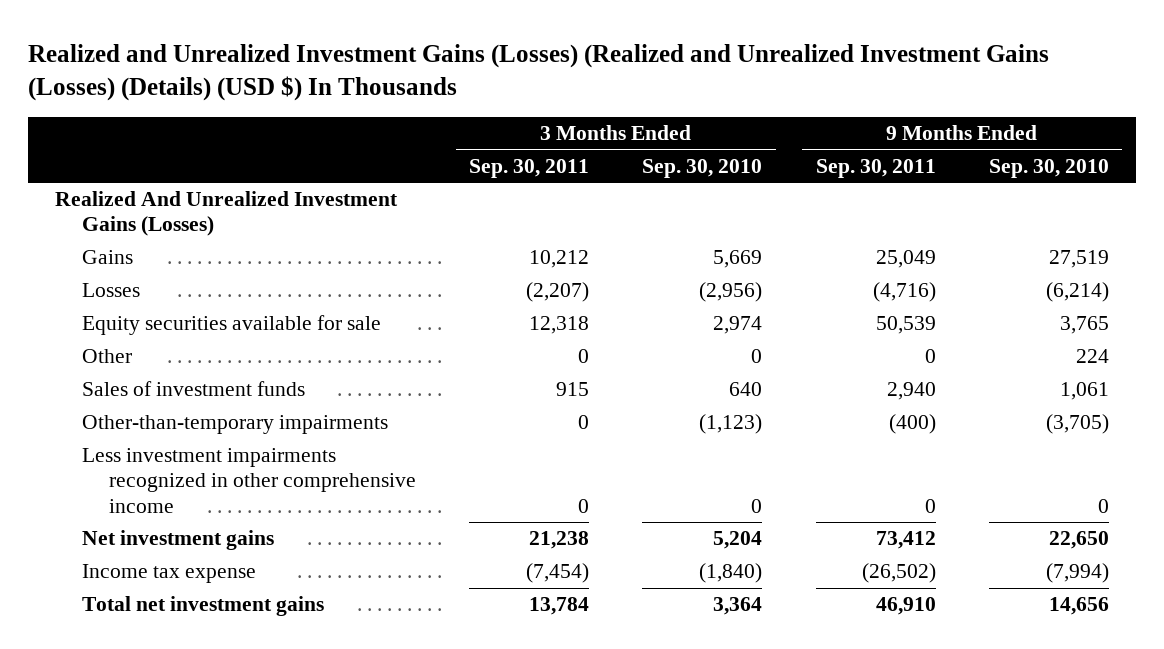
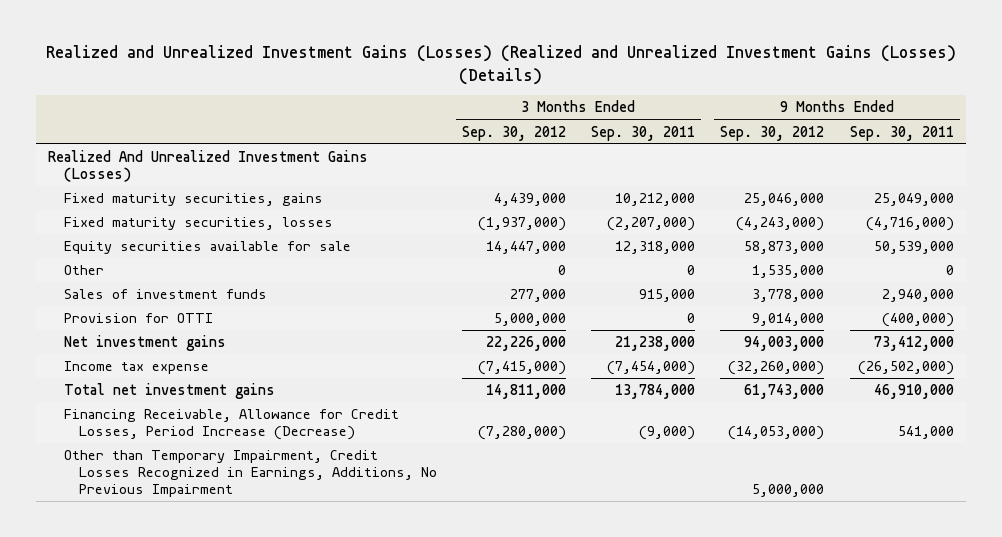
- Realized and Unrealized Investment Gains (Losses) (Realized and Unrealized Investment Gains (Losses) (Details) (USD $) In Thousands
+ Realized and Unrealized Investment Gains (Losses) (Realized and Unrealized Investment Gains (Losses) (Details)
- | 3 Months Ended Sep. 30, 2011 | 3 Months Ended Sep. 30, 2010 | 9 Months Ended Sep. 30, 2011 | 9 Months Ended Sep. 30, 2010
+ | 3 Months Ended Sep. 30, 2012 | 3 Months Ended Sep. 30, 2011 | 9 Months Ended Sep. 30, 2012 | 9 Months Ended Sep. 30, 2011
- Gains | 10,212 | 5,669 | 25,049 | 27,519
- Losses | (2,207) | (2,956) | (4,716) | (6,214)
- Equity securities available for sale | 12,318 | 2,974 | 50,539 | 3,765
+ Fixed maturity securities, gains | 4,439,000 | 10,212,000 | 25,046,000 | 25,049,000
+ Fixed maturity securities, losses | (1,937,000) | (2,207,000) | (4,243,000) | (4,716,000)
+ Equity securities available for sale | 14,447,000 | 12,318,000 | 58,873,000 | 50,539,000
- Sales of investment funds | 915 | 640 | 2,940 | 1,061
- Other-than-temporary impairments | 0 | (1,123) | (400) | (3,705)
- Less investment impairments recognized in other comprehensive income | 0 | 0 | 0 | 0
- Net investment gains | 21,238 | 5,204 | 73,412 | 22,650
- Income tax expense | (7,454) | (1,840) | (26,502) | (7,994)
- Total net investment gains | 13,784 | 3,364 | 46,910 | 14,656
+ Sales of investment funds | 277,000 | 915,000 | 3,778,000 | 2,940,000
+ Provision for OTTI | 5,000,000 | 0 | 9,014,000 | (400,000)
+ Net investment gains | 22,226,000 | 21,238,000 | 94,003,000 | 73,412,000
+ Income tax expense | (7,415,000) | (7,454,000) | (32,260,000) | (26,502,000)
+ Total net investment gains | 14,811,000 | 13,784,000 | 61,743,000 | 46,910,000
+ Financing Receivable, Allowance for Credit Losses, Period Increase (Decrease) | (7,280,000) | (9,000) | (14,053,000) | 541,000
+ Other than Temporary Impairment, Credit Losses Recognized in Earnings, Additions, No Previous Impairment | | | 5,000,000 |

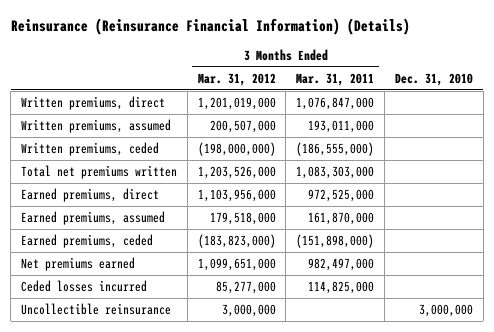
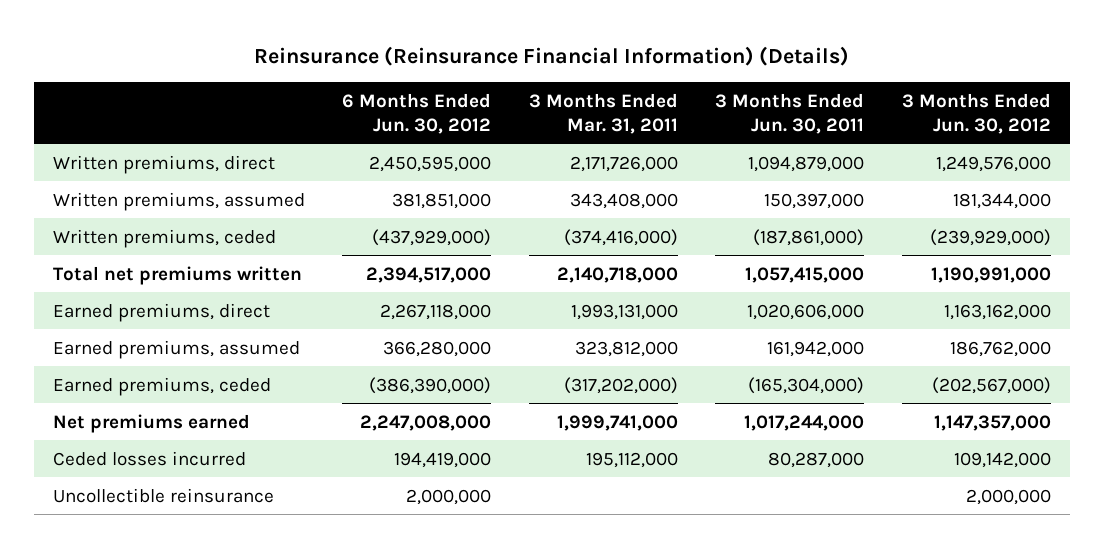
- | 3 Months Ended Mar. 31, 2012 | 3 Months Ended Mar. 31, 2011 | Dec. 31, 2010
+ | 6 Months Ended Jun. 30, 2012 | 3 Months Ended Mar. 31, 2011 | 3 Months Ended Jun. 30, 2011 | 3 Months Ended Jun. 30, 2012
- Written premiums, direct | 1,201,019,000 | 1,076,847,000 |
- Written premiums, assumed | 200,507,000 | 193,011,000 |
- Written premiums, ceded | (198,000,000) | (186,555,000) |
- Total net premiums written | 1,203,526,000 | 1,083,303,000 |
- Earned premiums, direct | 1,103,956,000 | 972,525,000 |
- Earned premiums, assumed | 179,518,000 | 161,870,000 |
- Earned premiums, ceded | (183,823,000) | (151,898,000) |
- Net premiums earned | 1,099,651,000 | 982,497,000 |
- Ceded losses incurred | 85,277,000 | 114,825,000 |
+ Written premiums, direct | 2,450,595,000 | 2,171,726,000 | 1,094,879,000 | 1,249,576,000
+ Written premiums, assumed | 381,851,000 | 343,408,000 | 150,397,000 | 181,344,000
+ Written premiums, ceded | (437,929,000) | (374,416,000) | (187,861,000) | (239,929,000)
+ Total net premiums written | 2,394,517,000 | 2,140,718,000 | 1,057,415,000 | 1,190,991,000
+ Earned premiums, direct | 2,267,118,000 | 1,993,131,000 | 1,020,606,000 | 1,163,162,000
+ Earned premiums, assumed | 366,280,000 | 323,812,000 | 161,942,000 | 186,762,000
+ Earned premiums, ceded | (386,390,000) | (317,202,000) | (165,304,000) | (202,567,000)
+ Net premiums earned | 2,247,008,000 | 1,999,741,000 | 1,017,244,000 | 1,147,357,000
+ Ceded losses incurred | 194,419,000 | 195,112,000 | 80,287,000 | 109,142,000

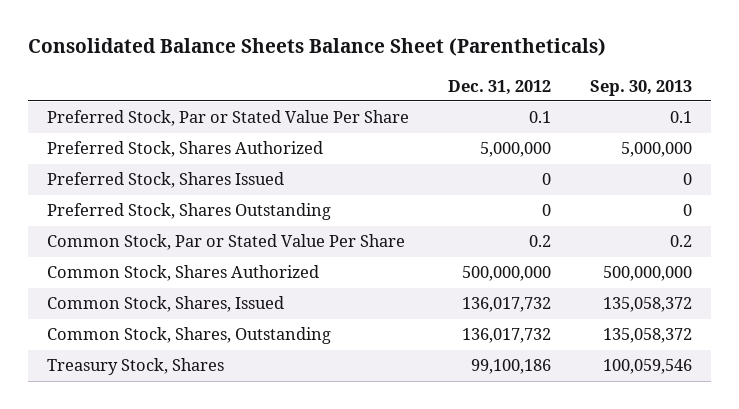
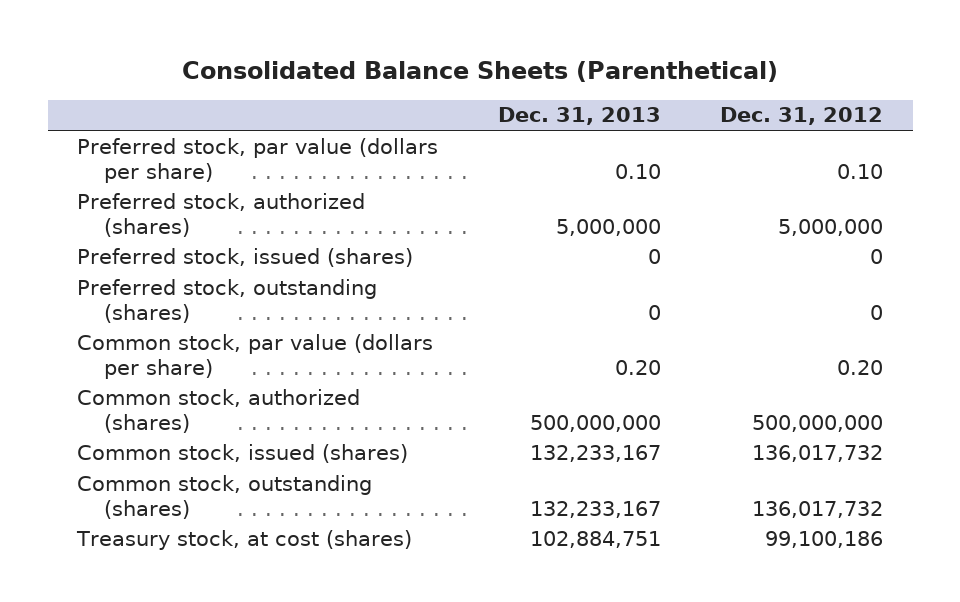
- Consolidated Balance Sheets Balance Sheet (Parentheticals)
+ Consolidated Balance Sheets (Parenthetical)
- | Dec. 31, 2012 | Sep. 30, 2013
+ | Dec. 31, 2013 | Dec. 31, 2012
- Preferred Stock, Par or Stated Value Per Share | 0.1 | 0.1
- Preferred Stock, Shares Authorized | 5,000,000 | 5,000,000
- Preferred Stock, Shares Issued | 0 | 0
- Preferred Stock, Shares Outstanding | 0 | 0
- Common Stock, Par or Stated Value Per Share | 0.2 | 0.2
- Common Stock, Shares Authorized | 500,000,000 | 500,000,000
- Common Stock, Shares, Issued | 136,017,732 | 135,058,372
- Common Stock, Shares, Outstanding | 136,017,732 | 135,058,372
- Treasury Stock, Shares | 99,100,186 | 100,059,546
+ Preferred stock, par value (dollars per share) | 0.10 | 0.10
+ Preferred stock, authorized (shares) | 5,000,000 | 5,000,000
+ Preferred stock, issued (shares) | 0 | 0
+ Preferred stock, outstanding (shares) | 0 | 0
+ Common stock, par value (dollars per share) | 0.20 | 0.20
+ Common stock, authorized (shares) | 500,000,000 | 500,000,000
+ Common stock, issued (shares) | 132,233,167 | 136,017,732
+ Common stock, outstanding (shares) | 132,233,167 | 136,017,732
+ Treasury stock, at cost (shares) | 102,884,751 | 99,100,186

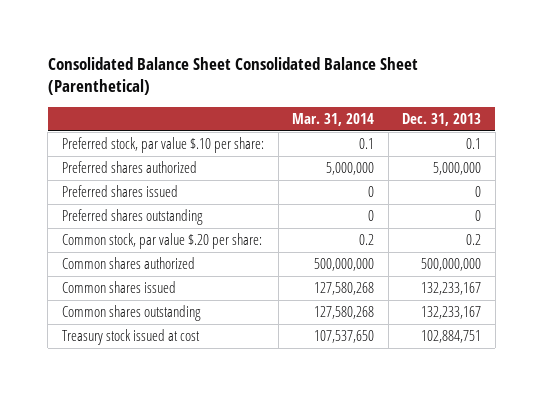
- Consolidated Balance Sheets (Parenthetical)
+ Consolidated Balance Sheet Consolidated Balance Sheet (Parenthetical)
- | Dec. 31, 2013 | Dec. 31, 2012
+ | Mar. 31, 2014 | Dec. 31, 2013
- Preferred stock, par value (dollars per share) | 0.10 | 0.10
- Preferred stock, authorized (shares) | 5,000,000 | 5,000,000
- Preferred stock, issued (shares) | 0 | 0
- Preferred stock, outstanding (shares) | 0 | 0
- Common stock, par value (dollars per share) | 0.20 | 0.20
- Common stock, authorized (shares) | 500,000,000 | 500,000,000
- Common stock, issued (shares) | 132,233,167 | 136,017,732
- Common stock, outstanding (shares) | 132,233,167 | 136,017,732
- Treasury stock, at cost (shares) | 102,884,751 | 99,100,186
+ Preferred stock, par value $.10 per share: | 0.1 | 0.1
+ Preferred shares authorized | 5,000,000 | 5,000,000
+ Preferred shares issued | 0 | 0
+ Preferred shares outstanding | 0 | 0
+ Common stock, par value $.20 per share: | 0.2 | 0.2
+ Common shares authorized | 500,000,000 | 500,000,000
+ Common shares issued | 127,580,268 | 132,233,167
+ Common shares outstanding | 127,580,268 | 132,233,167
+ Treasury stock issued at cost | 107,537,650 | 102,884,751

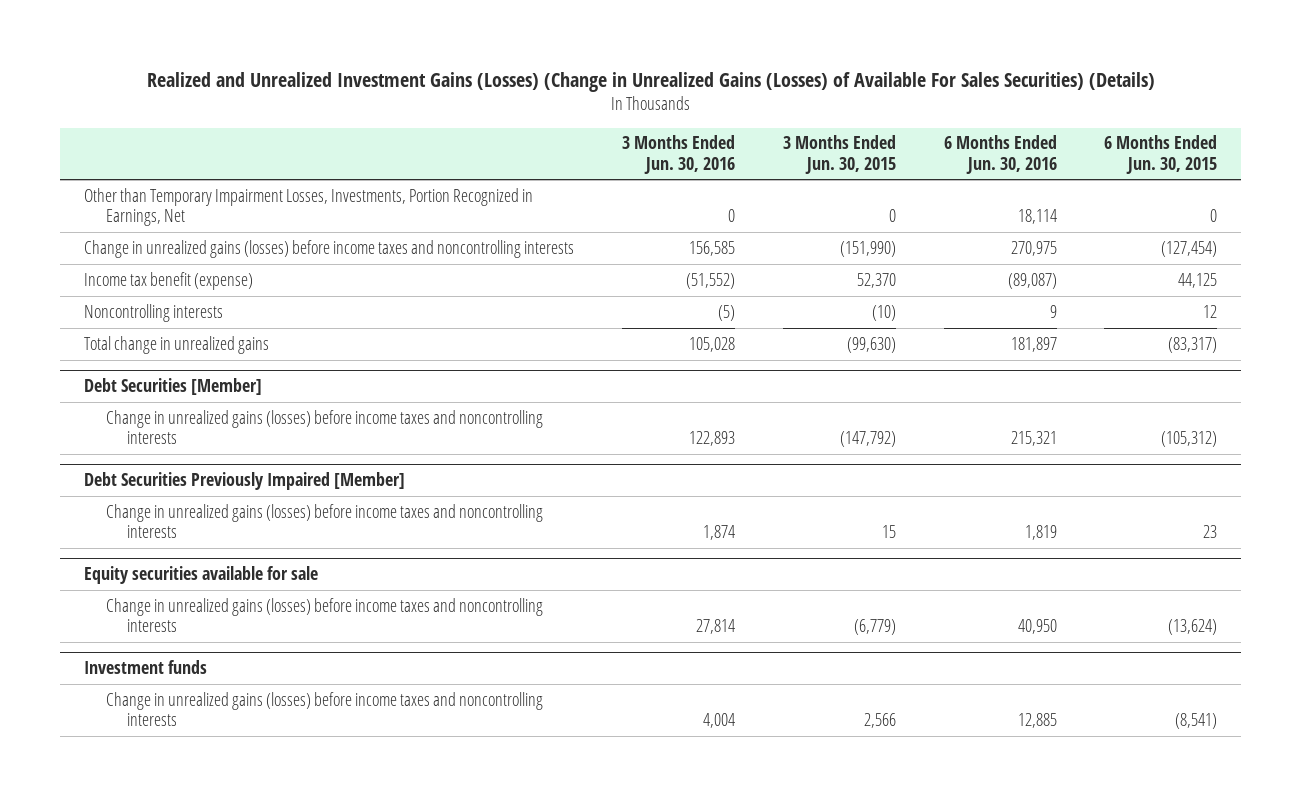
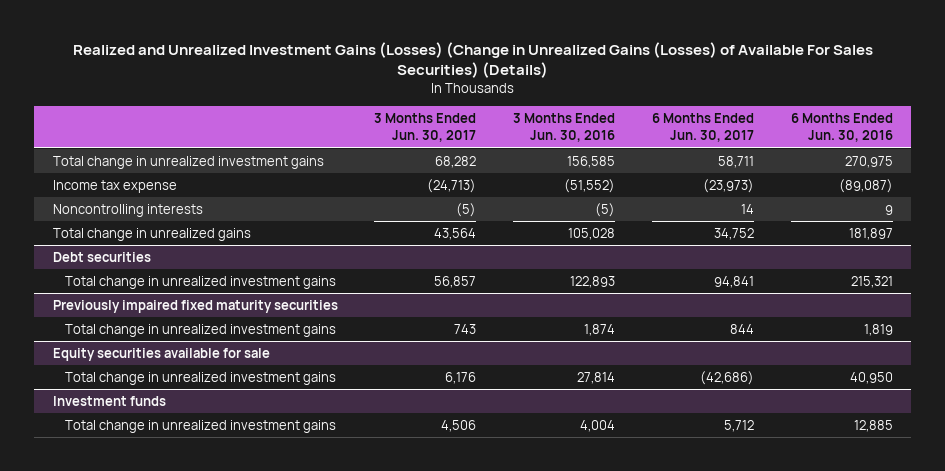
- | 3 Months Ended Jun. 30, 2016 | 3 Months Ended Jun. 30, 2015 | 6 Months Ended Jun. 30, 2016 | 6 Months Ended Jun. 30, 2015
+ | 3 Months Ended Jun. 30, 2017 | 3 Months Ended Jun. 30, 2016 | 6 Months Ended Jun. 30, 2017 | 6 Months Ended Jun. 30, 2016
- Other than Temporary Impairment Losses, Investments, Portion Recognized in Earnings, Net | 0 | 0 | 18,114 | 0
- Change in unrealized gains (losses) before income taxes and noncontrolling interests | 156,585 | (151,990) | 270,975 | (127,454)
- Income tax benefit (expense) | (51,552) | 52,370 | (89,087) | 44,125
+ Total change in unrealized investment gains | 68,282 | 156,585 | 58,711 | 270,975
+ Income tax expense | (24,713) | (51,552) | (23,973) | (89,087)
- Debt Securities [Member]
- Change in unrealized gains (losses) before income taxes and noncontrolling interests | 122,893 | (147,792) | 215,321 | (105,312)
- Debt Securities Previously Impaired [Member]
- Change in unrealized gains (losses) before income taxes and noncontrolling interests | 1,874 | 15 | 1,819 | 23
+ Debt securities
+ Total change in unrealized investment gains | 56,857 | 122,893 | 94,841 | 215,321
+ Previously impaired fixed maturity securities
+ Total change in unrealized investment gains | 743 | 1,874 | 844 | 1,819
@ Equity securities available for sale
- Change in unrealized gains (losses) before income taxes and noncontrolling interests | 27,814 | (6,779) | 40,950 | (13,624)
+ Total change in unrealized investment gains | 6,176 | 27,814 | (42,686) | 40,950
@ Investment funds
- Change in unrealized gains (losses) before income taxes and noncontrolling interests | 4,004 | 2,566 | 12,885 | (8,541)
+ Total change in unrealized investment gains | 4,506 | 4,004 | 5,712 | 12,885

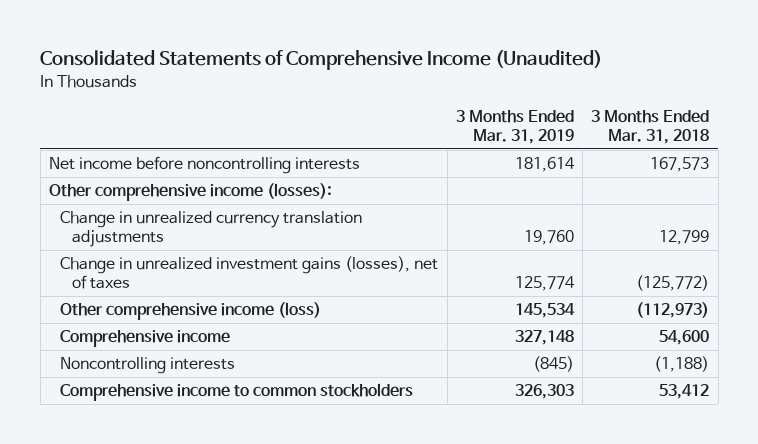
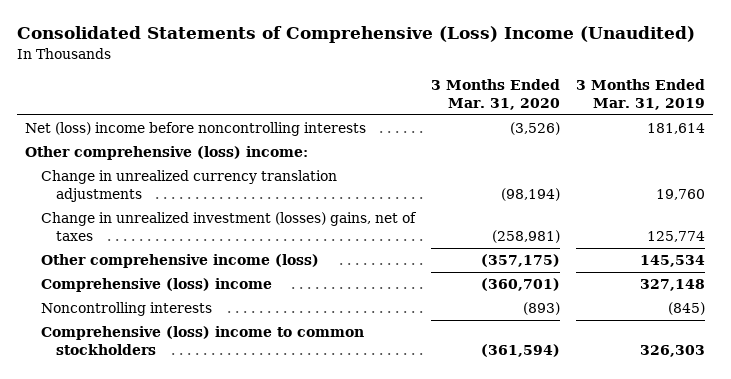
- Consolidated Statements of Comprehensive Income (Unaudited)
+ Consolidated Statements of Comprehensive (Loss) Income (Unaudited)
- | 3 Months Ended Mar. 31, 2019 | 3 Months Ended Mar. 31, 2018
+ | 3 Months Ended Mar. 31, 2020 | 3 Months Ended Mar. 31, 2019
- Net income before noncontrolling interests | 181,614 | 167,573
- Other comprehensive income (losses):
+ Net (loss) income before noncontrolling interests | (3,526) | 181,614
+ Other comprehensive (loss) income:
- Change in unrealized investment gains (losses), net of taxes | 125,774 | (125,772)
+ Change in unrealized investment (losses) gains, net of taxes | (258,981) | 125,774
- Comprehensive income | 327,148 | 54,600
+ Comprehensive (loss) income | (360,701) | 327,148
- Comprehensive income to common stockholders | 326,303 | 53,412
+ Comprehensive (loss) income to common stockholders | (361,594) | 326,303

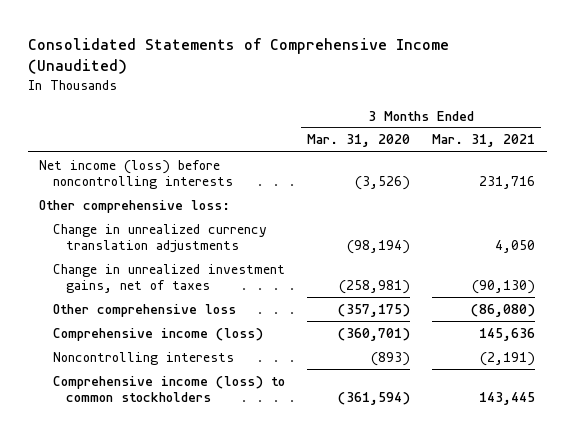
- Consolidated Statements of Comprehensive (Loss) Income (Unaudited)
+ Consolidated Statements of Comprehensive Income (Unaudited)
- | 3 Months Ended Mar. 31, 2020 | 3 Months Ended Mar. 31, 2019
+ | 3 Months Ended Mar. 31, 2020 | 3 Months Ended Mar. 31, 2021
- Net (loss) income before noncontrolling interests | (3,526) | 181,614
- Other comprehensive (loss) income:
+ Net income (loss) before noncontrolling interests | (3,526) | 231,716
+ Other comprehensive loss:
- Change in unrealized investment (losses) gains, net of taxes | (258,981) | 125,774
- Other comprehensive income (loss) | (357,175) | 145,534
- Comprehensive (loss) income | (360,701) | 327,148
+ Change in unrealized investment gains, net of taxes | (258,981) | (90,130)
+ Other comprehensive loss | (357,175) | (86,080)
+ Comprehensive income (loss) | (360,701) | 145,636
- Comprehensive (loss) income to common stockholders | (361,594) | 326,303
+ Comprehensive income (loss) to common stockholders | (361,594) | 143,445

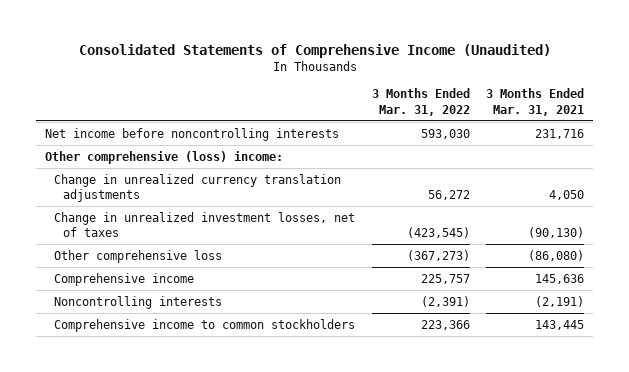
- | 3 Months Ended Mar. 31, 2020 | 3 Months Ended Mar. 31, 2021
+ | 3 Months Ended Mar. 31, 2022 | 3 Months Ended Mar. 31, 2021
- Net income (loss) before noncontrolling interests | (3,526) | 231,716
- Other comprehensive loss:
+ Net income before noncontrolling interests | 593,030 | 231,716
+ Other comprehensive (loss) income:
- Change in unrealized investment gains, net of taxes | (258,981) | (90,130)
+ Change in unrealized investment losses, net of taxes | (423,545) | (90,130)
- Comprehensive income (loss) | (360,701) | 145,636
+ Comprehensive income | 225,757 | 145,636
- Comprehensive income (loss) to common stockholders | (361,594) | 143,445
+ Comprehensive income to common stockholders | 223,366 | 143,445

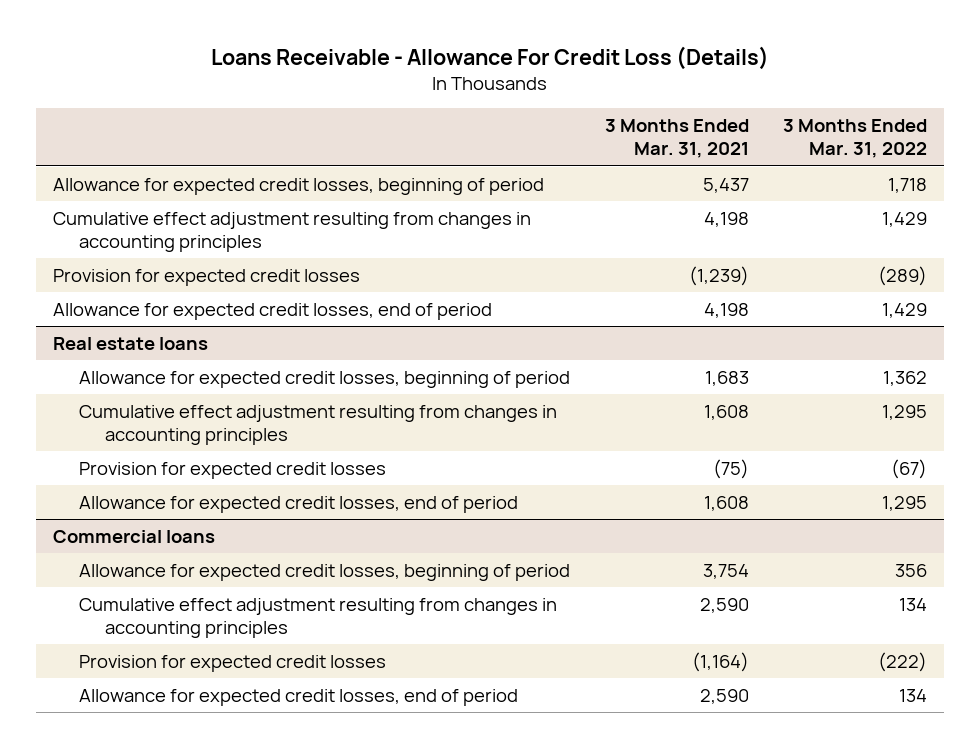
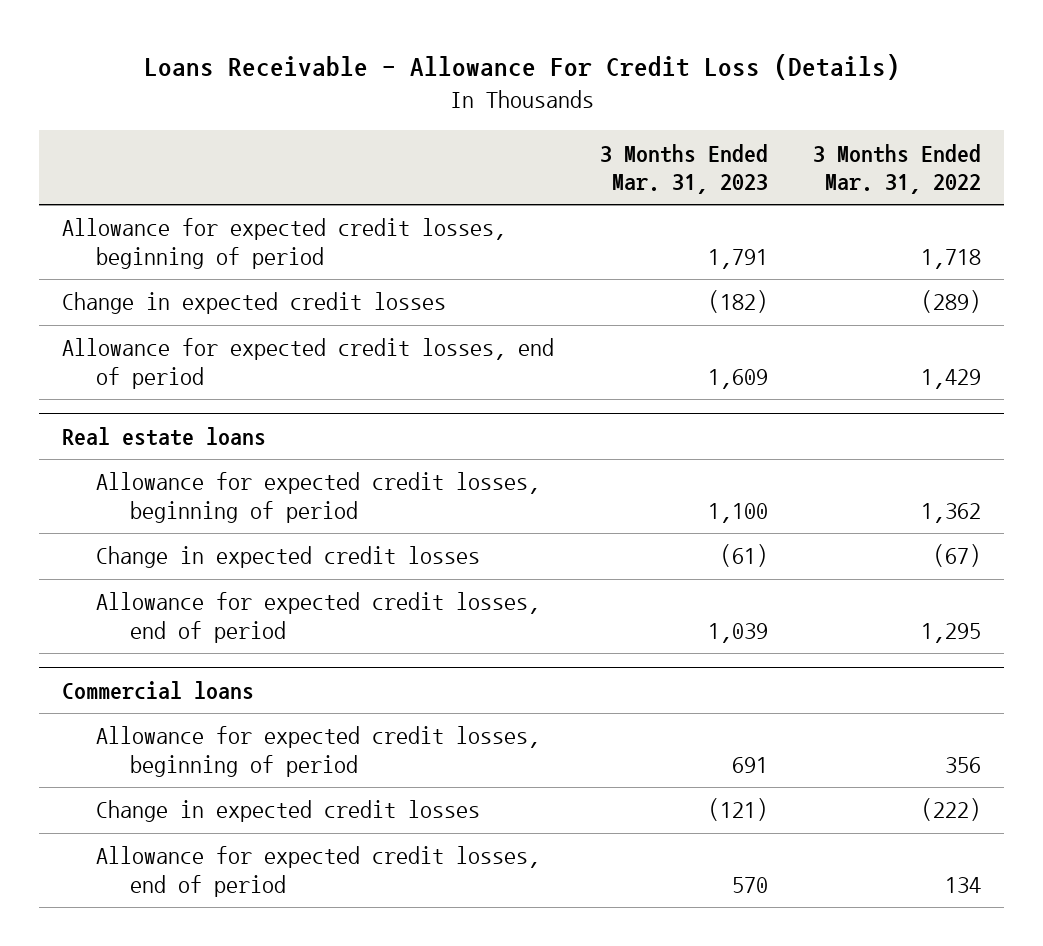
- | 3 Months Ended Mar. 31, 2021 | 3 Months Ended Mar. 31, 2022
+ | 3 Months Ended Mar. 31, 2023 | 3 Months Ended Mar. 31, 2022
- Cumulative effect adjustment resulting from changes in accounting principles | 4,198 | 1,429
- Provision for expected credit losses | (1,239) | (289)
+ Change in expected credit losses | (182) | (289)
@ Real estate loans
- Cumulative effect adjustment resulting from changes in accounting principles | 1,608 | 1,295
- Provision for expected credit losses | (75) | (67)
+ Change in expected credit losses | (61) | (67)
@ Commercial loans
- Cumulative effect adjustment resulting from changes in accounting principles | 2,590 | 134
- Provision for expected credit losses | (1,164) | (222)
+ Change in expected credit losses | (121) | (222)

